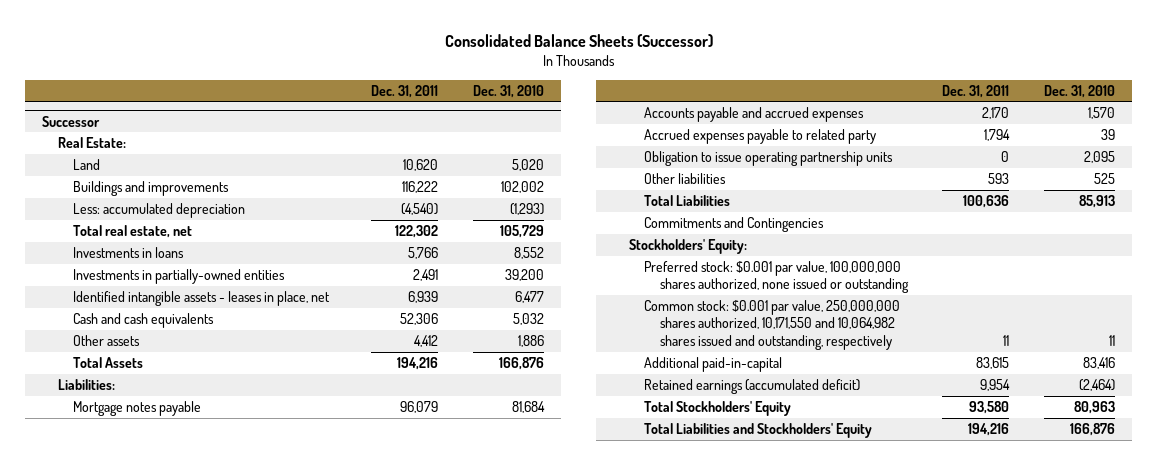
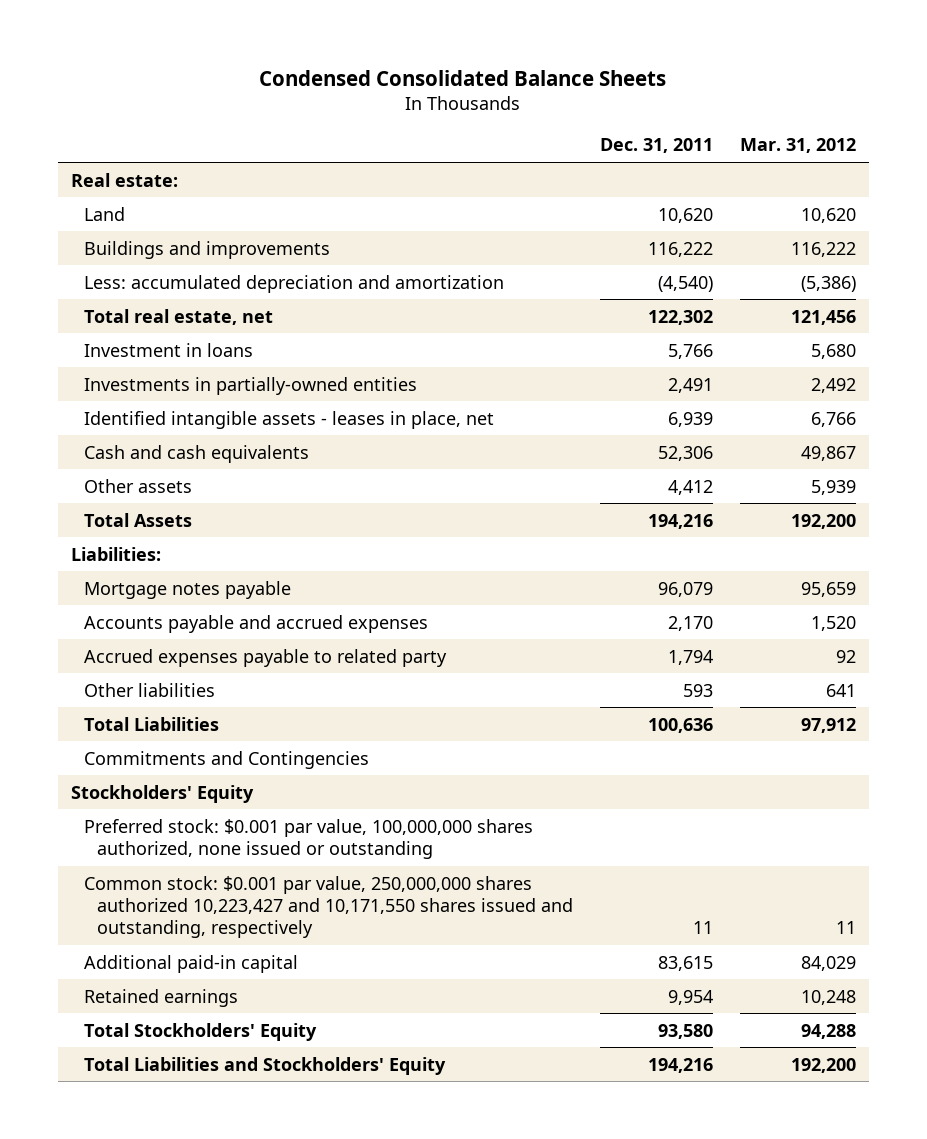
- Consolidated Balance Sheets (Successor)
+ Condensed Consolidated Balance Sheets
- | Dec. 31, 2011 | Dec. 31, 2010
+ | Dec. 31, 2011 | Mar. 31, 2012
- Successor
- Real Estate:
+ Real estate:
- Less: accumulated depreciation | (4,540) | (1,293)
+ Less: accumulated depreciation and amortization | (4,540) | (5,386)
- Investments in loans | 5,766 | 8,552
+ Investment in loans | 5,766 | 5,680
- Obligation to issue operating partnership units | 0 | 2,095
- Stockholders' Equity:
+ Stockholders' Equity
- Common stock: $0.001 par value, 250,000,000 shares authorized, 10,171,550 and 10,064,982 shares issued and outstanding, respectively | 11 | 11
- Additional paid-in-capital | 83,615 | 83,416
- Retained earnings (accumulated deficit) | 9,954 | (2,464)
+ Common stock: $0.001 par value, 250,000,000 shares authorized 10,223,427 and 10,171,550 shares issued and outstanding, respectively | 11 | 11
+ Additional paid-in capital | 83,615 | 84,029
+ Retained earnings | 9,954 | 10,248

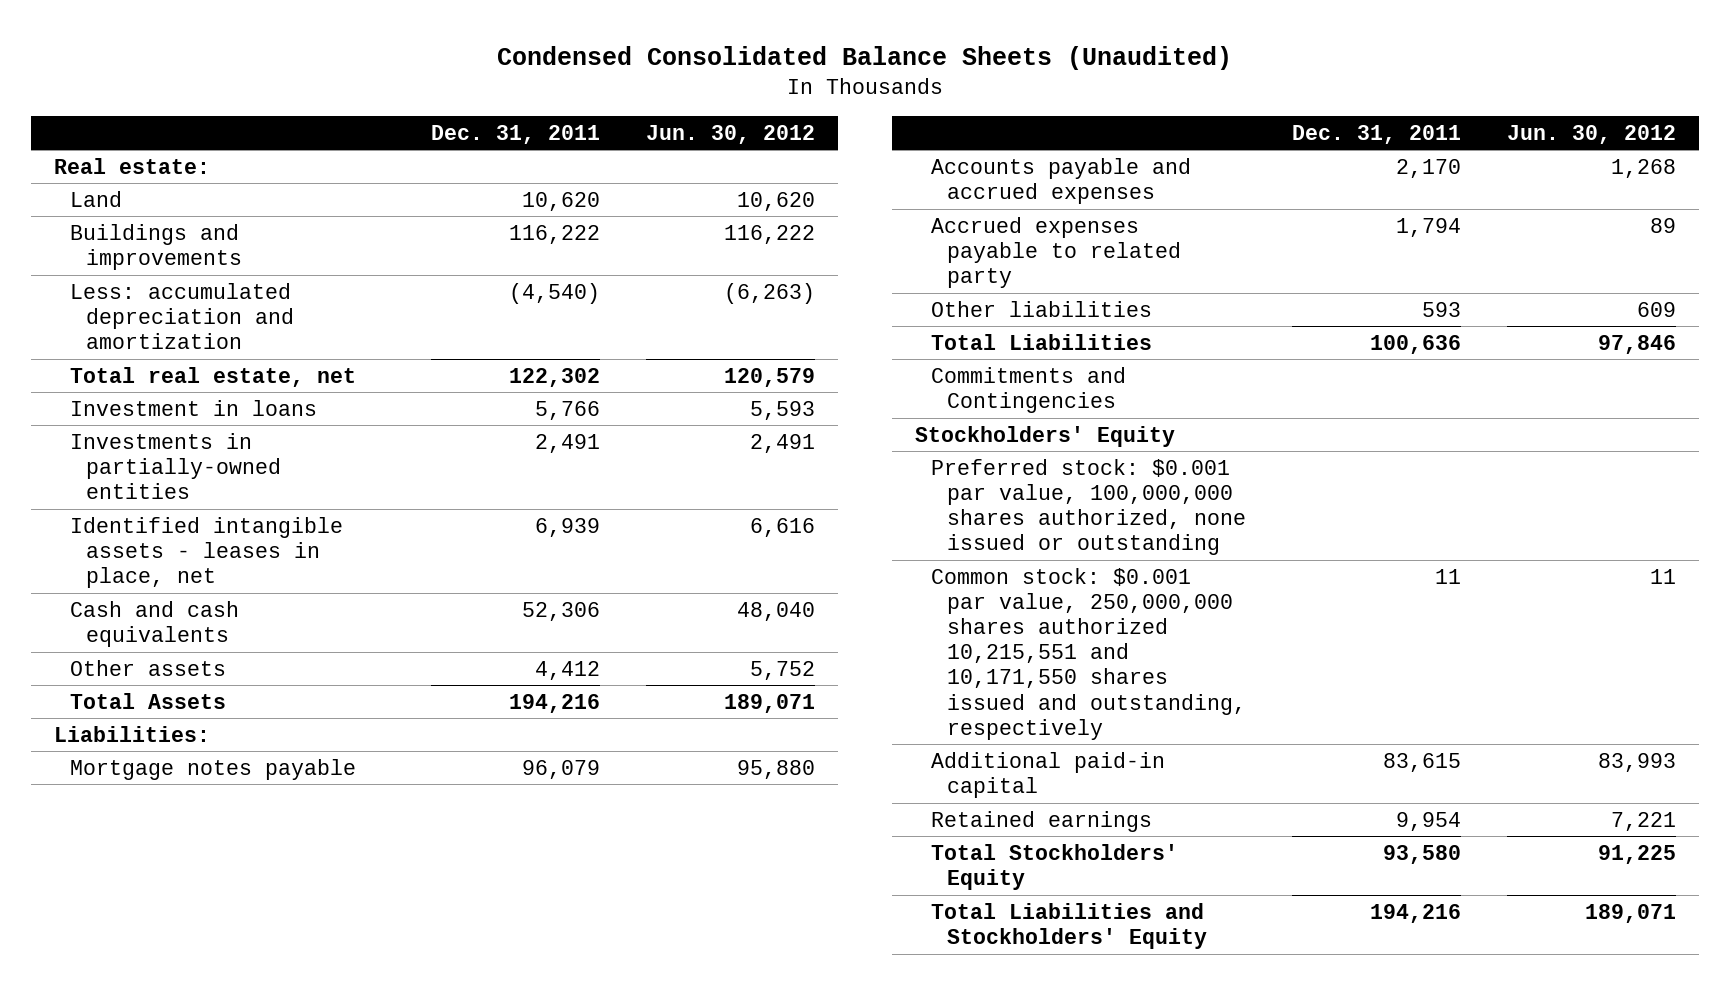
- Condensed Consolidated Balance Sheets
+ Condensed Consolidated Balance Sheets (Unaudited)
- | Dec. 31, 2011 | Mar. 31, 2012
+ | Dec. 31, 2011 | Jun. 30, 2012
- Common stock: $0.001 par value, 250,000,000 shares authorized 10,223,427 and 10,171,550 shares issued and outstanding, respectively | 11 | 11
+ Common stock: $0.001 par value, 250,000,000 shares authorized 10,215,551 and 10,171,550 shares issued and outstanding, respectively | 11 | 11

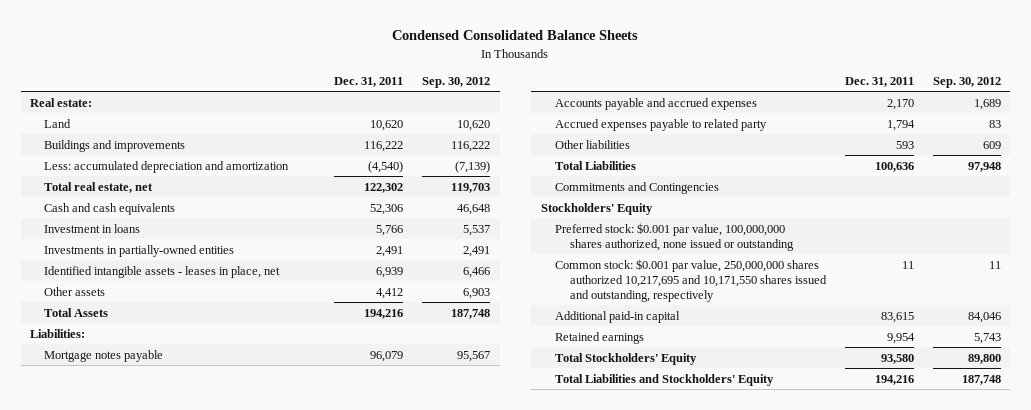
- Condensed Consolidated Balance Sheets (Unaudited)
+ Condensed Consolidated Balance Sheets
- | Dec. 31, 2011 | Jun. 30, 2012
+ | Dec. 31, 2011 | Sep. 30, 2012
moved up: Cash and cash equivalents | 52,306 | 46,648
- Common stock: $0.001 par value, 250,000,000 shares authorized 10,215,551 and 10,171,550 shares issued and outstanding, respectively | 11 | 11
+ Common stock: $0.001 par value, 250,000,000 shares authorized 10,217,695 and 10,171,550 shares issued and outstanding, respectively | 11 | 11

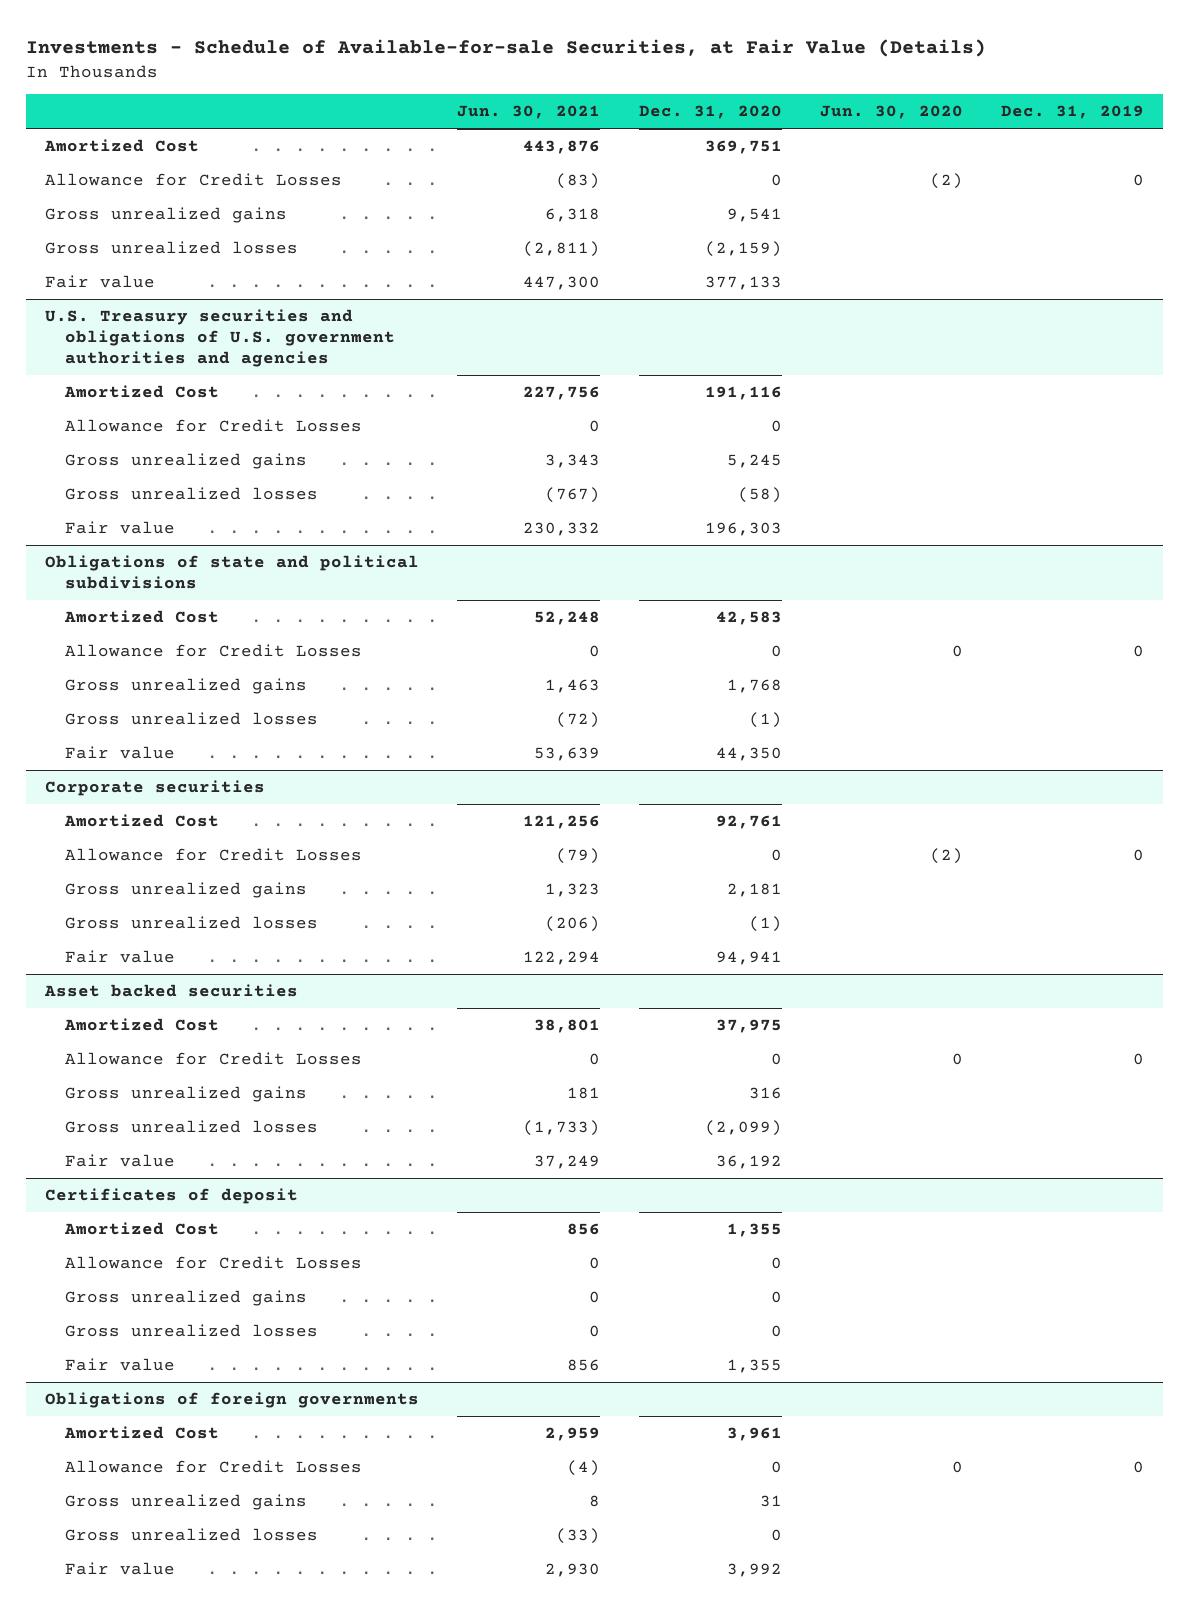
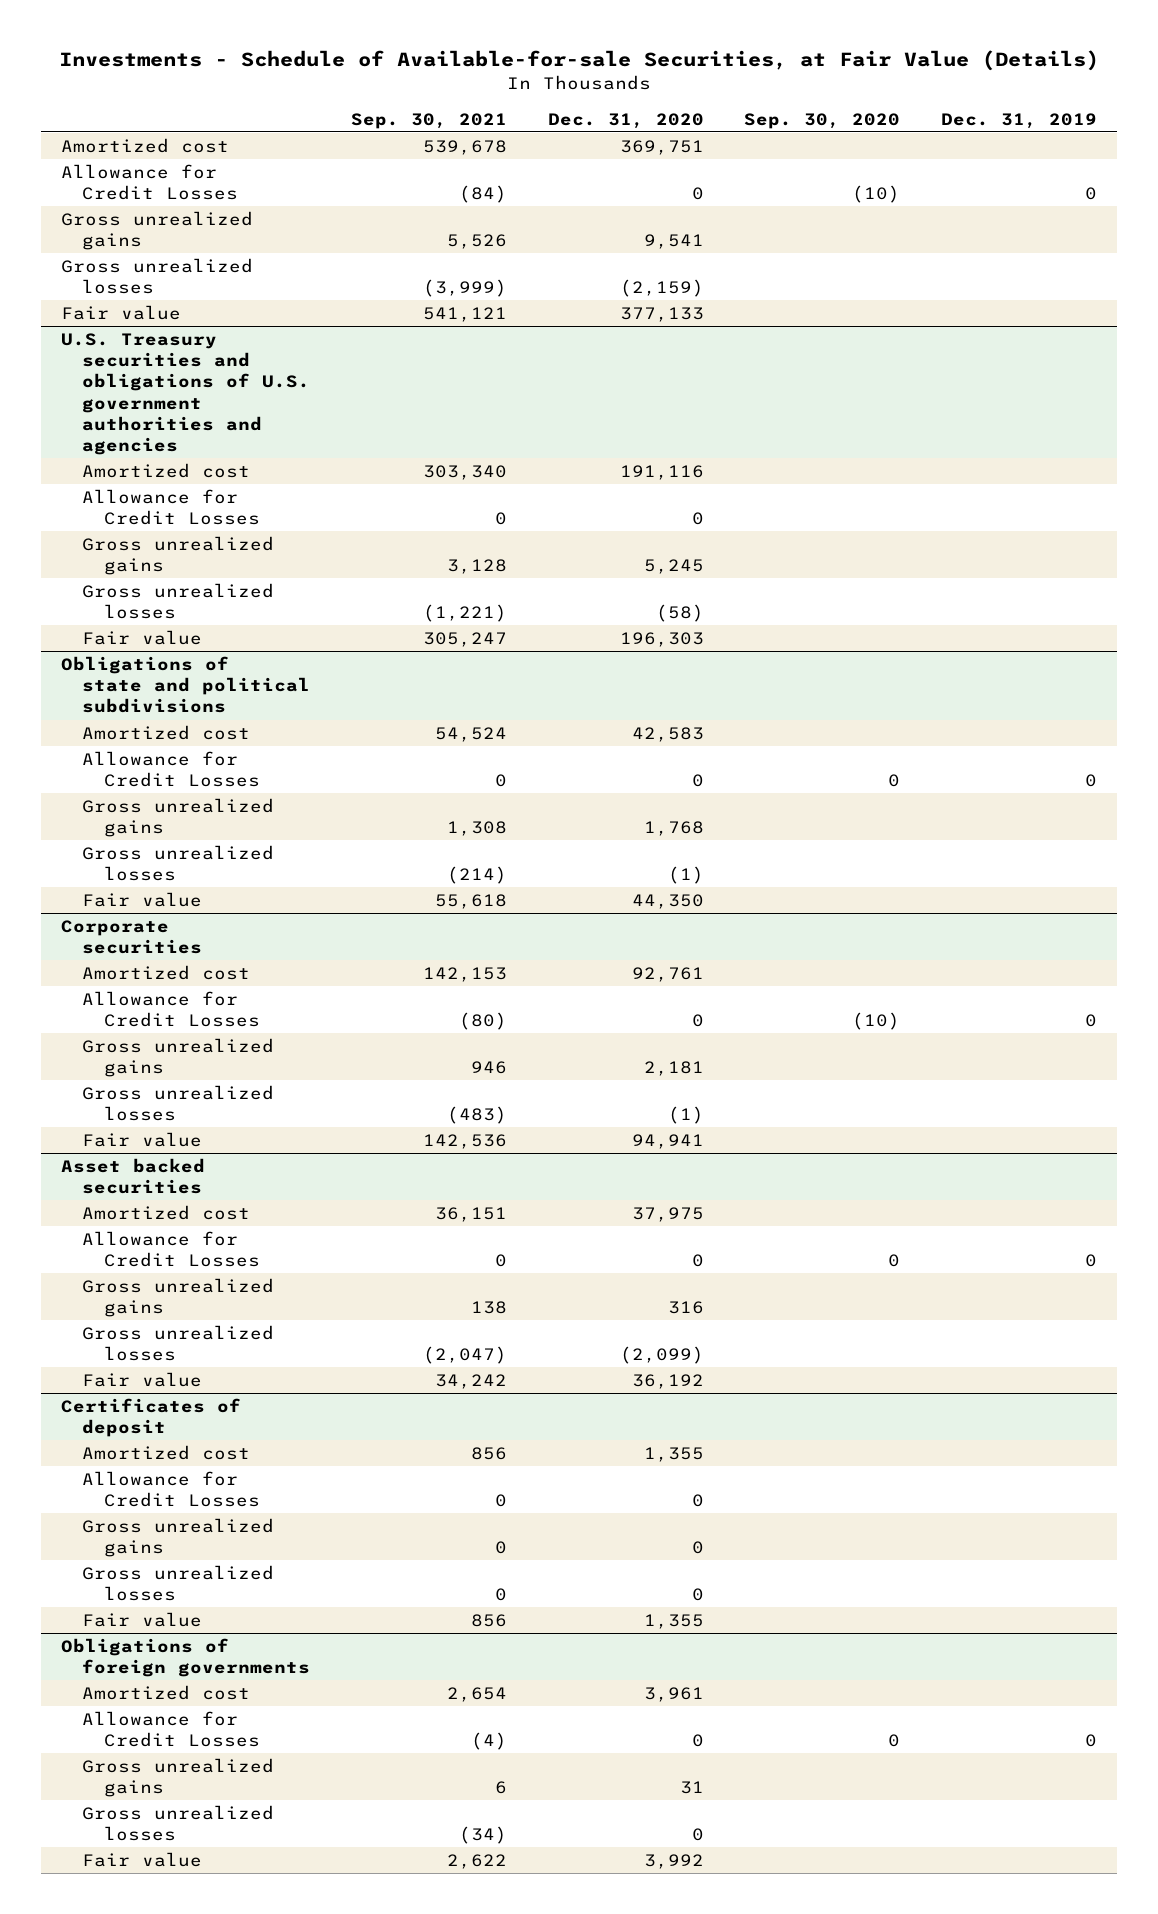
- | Jun. 30, 2021 | Dec. 31, 2020 | Jun. 30, 2020 | Dec. 31, 2019
+ | Sep. 30, 2021 | Dec. 31, 2020 | Sep. 30, 2020 | Dec. 31, 2019
- Amortized Cost | 443,876 | 369,751 | |
+ Amortized cost | 539,678 | 369,751 | |
@ U.S. Treasury securities and obligations of U.S. government authorities and agencies
- Amortized Cost | 227,756 | 191,116 | |
+ Amortized cost | 303,340 | 191,116 | |
@ Obligations of state and political subdivisions
- Amortized Cost | 52,248 | 42,583 | |
+ Amortized cost | 54,524 | 42,583 | |
@ Corporate securities
- Amortized Cost | 121,256 | 92,761 | |
+ Amortized cost | 142,153 | 92,761 | |
@ Asset backed securities
- Amortized Cost | 38,801 | 37,975 | |
+ Amortized cost | 36,151 | 37,975 | |
@ Certificates of deposit
- Amortized Cost | 856 | 1,355 | |
+ Amortized cost | 856 | 1,355 | |
@ Obligations of foreign governments
- Amortized Cost | 2,959 | 3,961 | |
+ Amortized cost | 2,654 | 3,961 | |

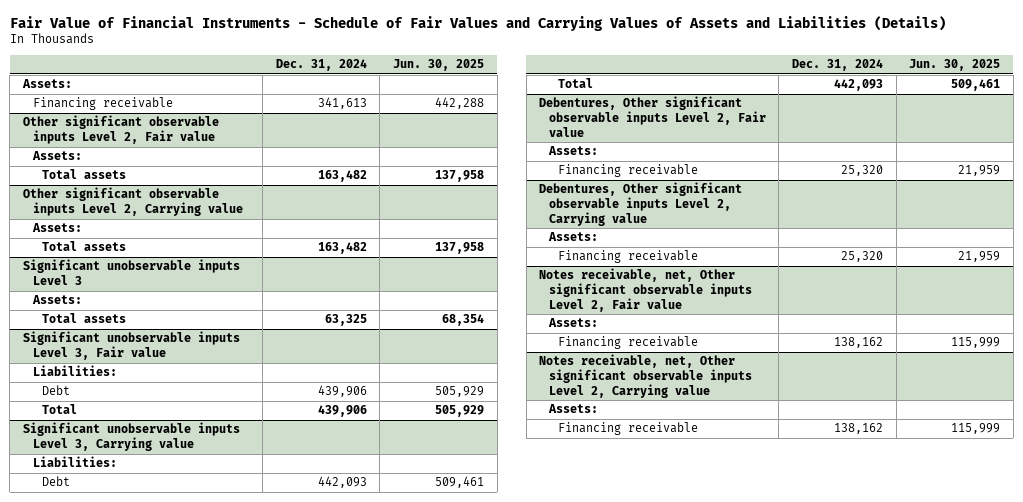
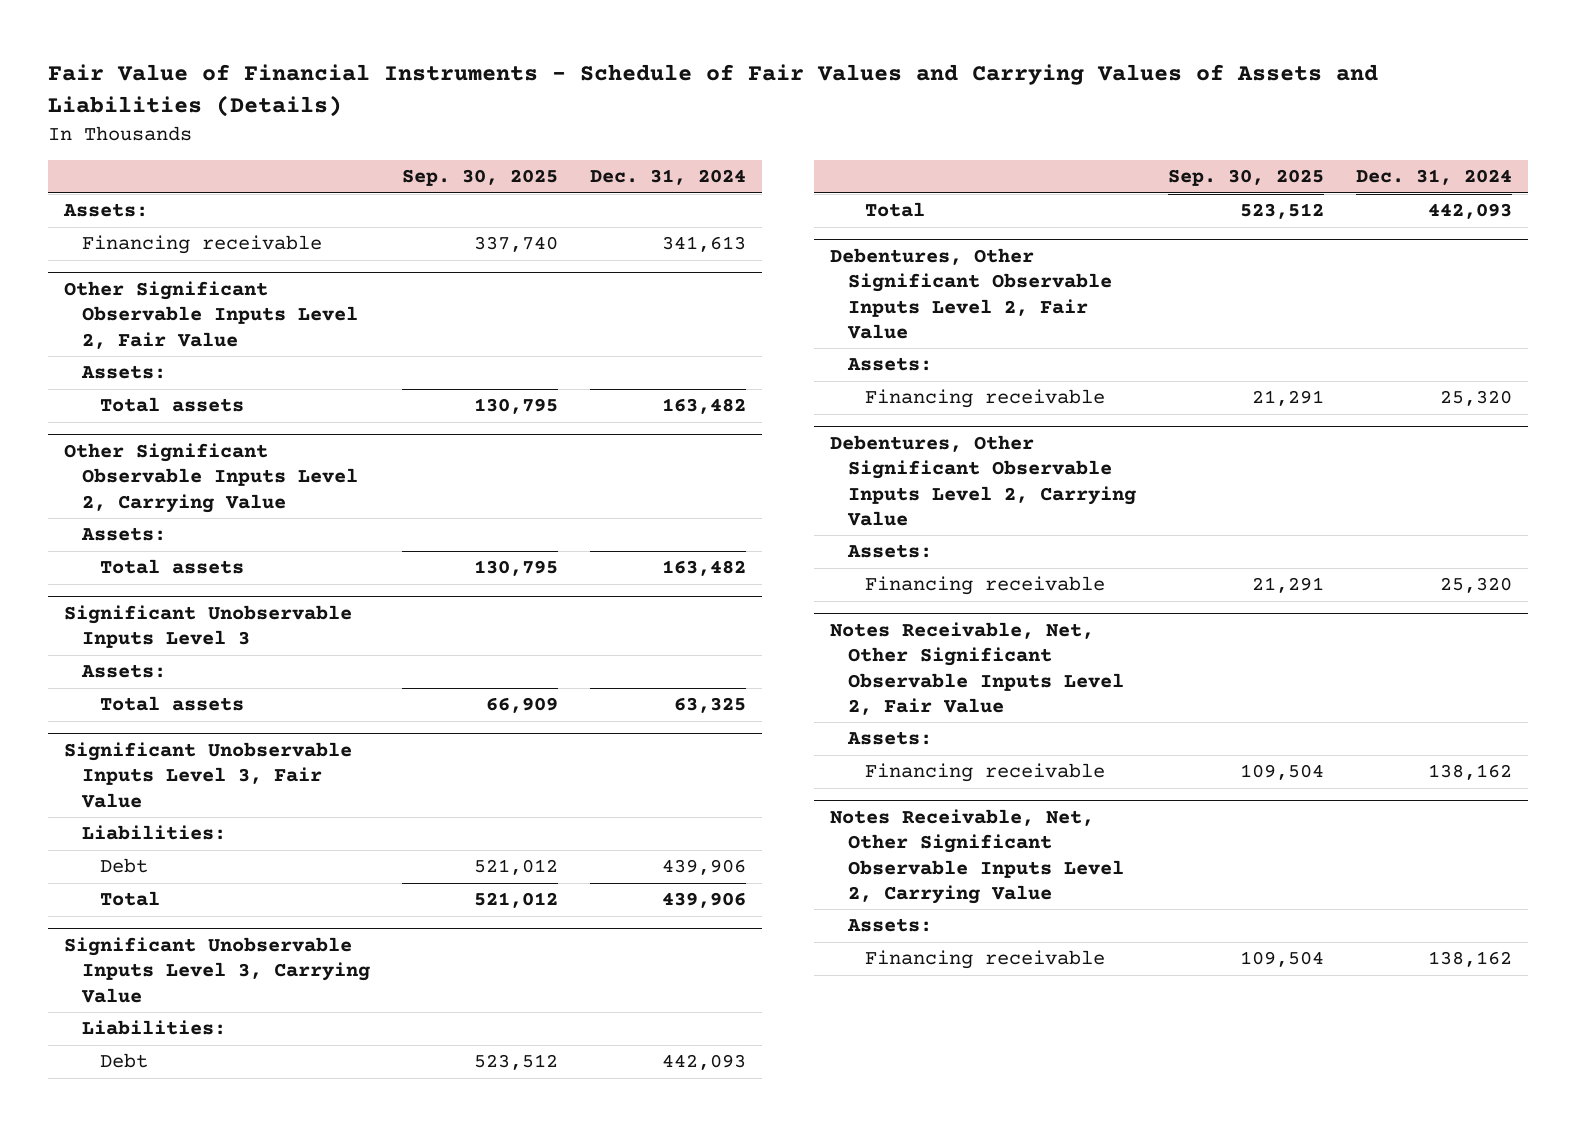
- | Dec. 31, 2024 | Jun. 30, 2025
+ | Sep. 30, 2025 | Dec. 31, 2024
- Other significant observable inputs Level 2, Fair value
+ Other Significant Observable Inputs Level 2, Fair Value
- Other significant observable inputs Level 2, Carrying value
+ Other Significant Observable Inputs Level 2, Carrying Value
- Significant unobservable inputs Level 3
+ Significant Unobservable Inputs Level 3
- Significant unobservable inputs Level 3, Fair value
+ Significant Unobservable Inputs Level 3, Fair Value
- Significant unobservable inputs Level 3, Carrying value
+ Significant Unobservable Inputs Level 3, Carrying Value
- Debentures, Other significant observable inputs Level 2, Fair value
+ Debentures, Other Significant Observable Inputs Level 2, Fair Value
- Debentures, Other significant observable inputs Level 2, Carrying value
+ Debentures, Other Significant Observable Inputs Level 2, Carrying Value
- Notes receivable, net, Other significant observable inputs Level 2, Fair value
+ Notes Receivable, Net, Other Significant Observable Inputs Level 2, Fair Value
- Notes receivable, net, Other significant observable inputs Level 2, Carrying value
+ Notes Receivable, Net, Other Significant Observable Inputs Level 2, Carrying Value

